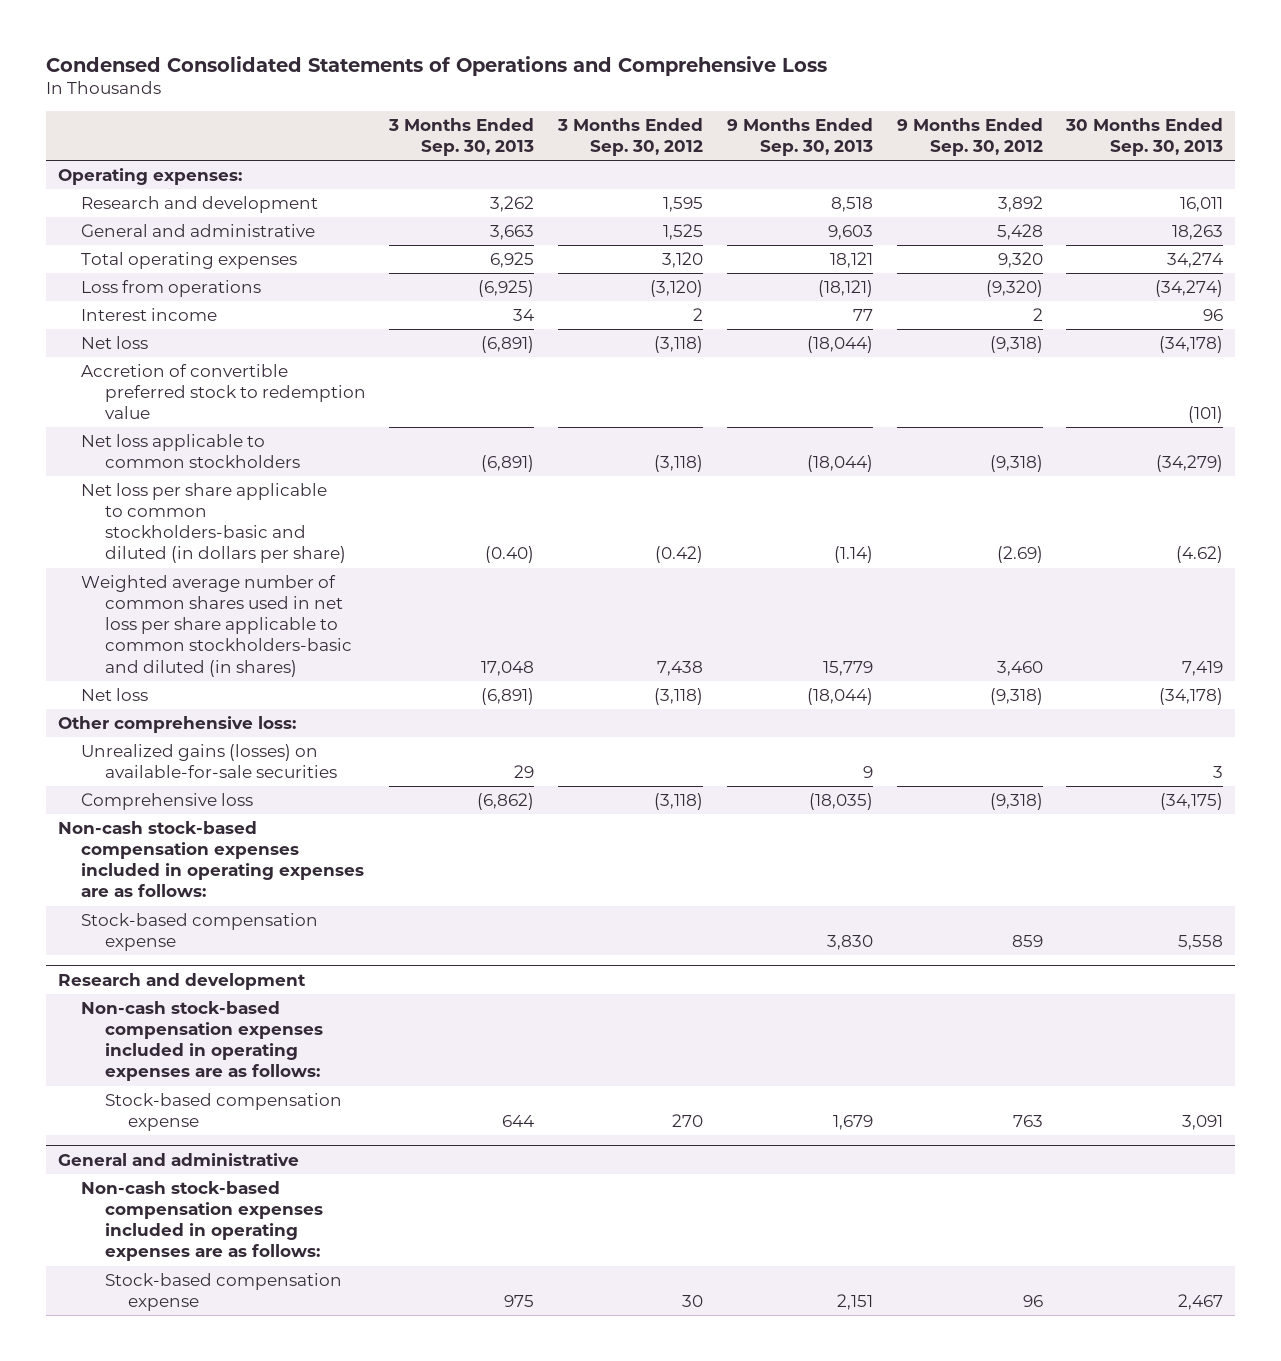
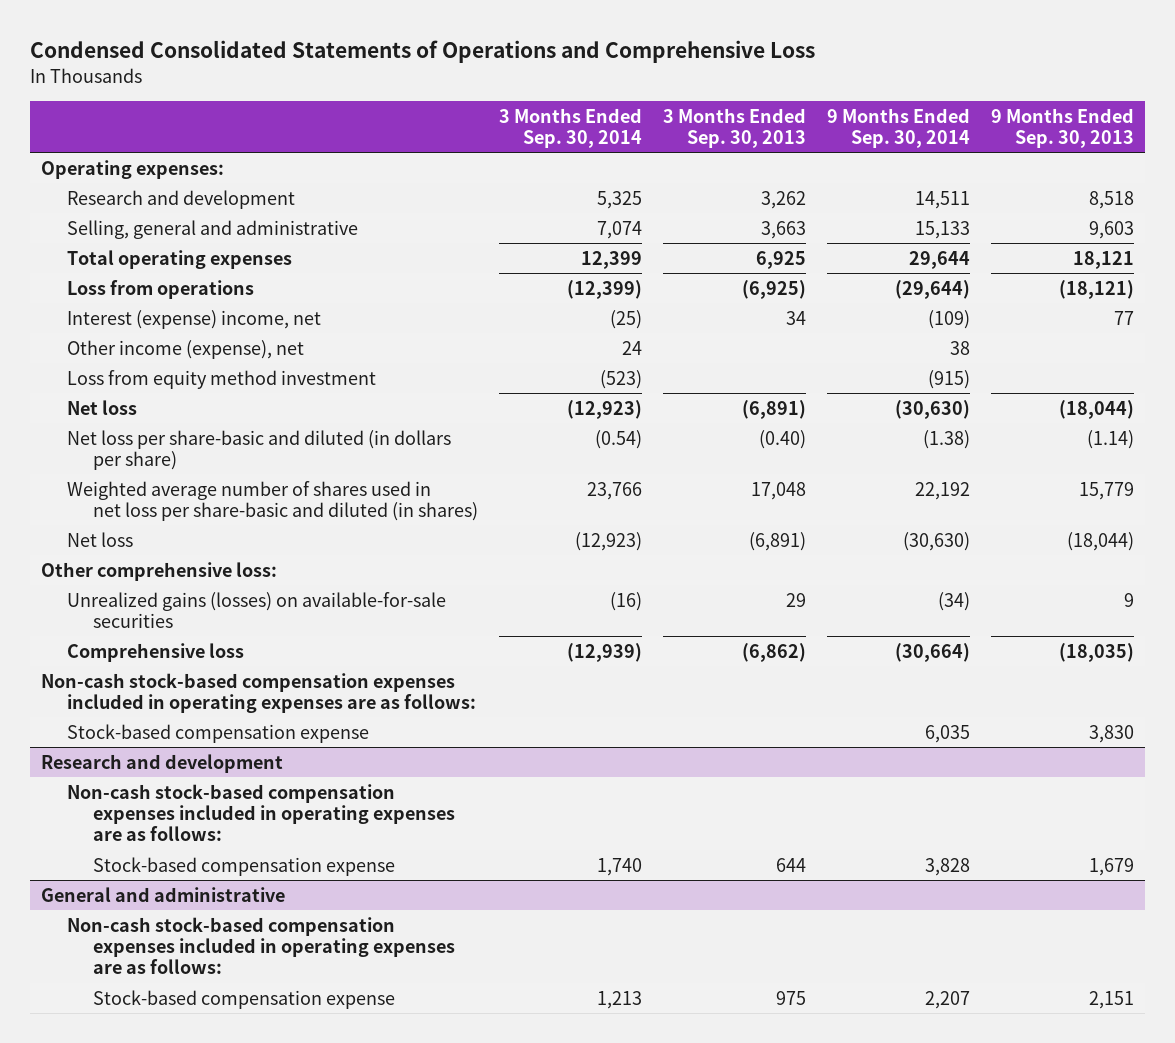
- | 3 Months Ended Sep. 30, 2013 | 3 Months Ended Sep. 30, 2012 | 9 Months Ended Sep. 30, 2013 | 9 Months Ended Sep. 30, 2012 | 30 Months Ended Sep. 30, 2013
+ | 3 Months Ended Sep. 30, 2014 | 3 Months Ended Sep. 30, 2013 | 9 Months Ended Sep. 30, 2014 | 9 Months Ended Sep. 30, 2013
- General and administrative | 3,663 | 1,525 | 9,603 | 5,428 | 18,263
+ Selling, general and administrative | 7,074 | 3,663 | 15,133 | 9,603
- Interest income | 34 | 2 | 77 | 2 | 96
+ Interest (expense) income, net | (25) | 34 | (109) | 77
+ Other income (expense), net | 24 | | 38 |
+ Loss from equity method investment | (523) | | (915) |
- Accretion of convertible preferred stock to redemption value | | | | | (101)
- Net loss applicable to common stockholders | (6,891) | (3,118) | (18,044) | (9,318) | (34,279)
- Net loss per share applicable to common stockholders-basic and diluted (in dollars per share) | (0.40) | (0.42) | (1.14) | (2.69) | (4.62)
- Weighted average number of common shares used in net loss per share applicable to common stockholders-basic and diluted (in shares) | 17,048 | 7,438 | 15,779 | 3,460 | 7,419
+ Net loss per share-basic and diluted (in dollars per share) | (0.54) | (0.40) | (1.38) | (1.14)
+ Weighted average number of shares used in net loss per share-basic and diluted (in shares) | 23,766 | 17,048 | 22,192 | 15,779

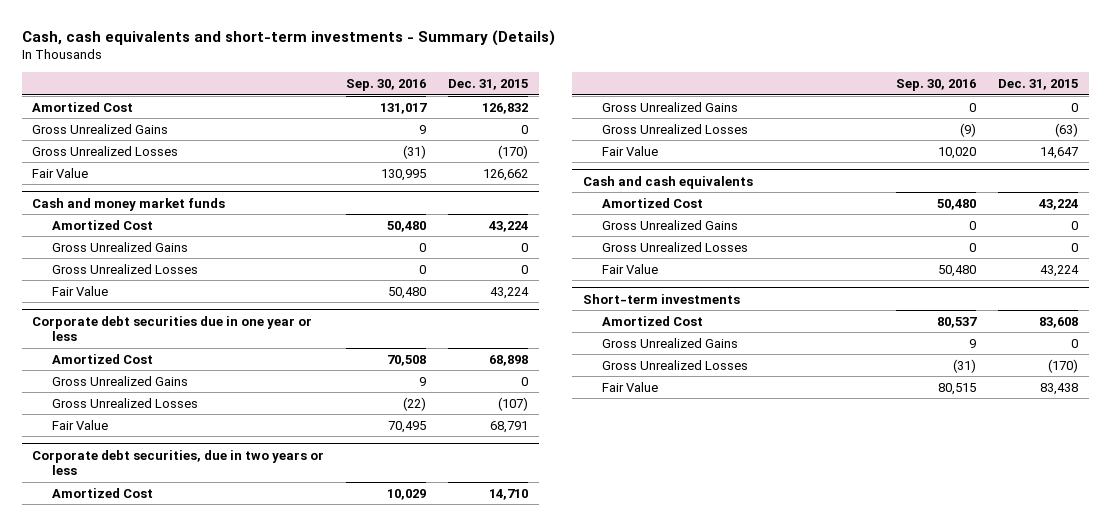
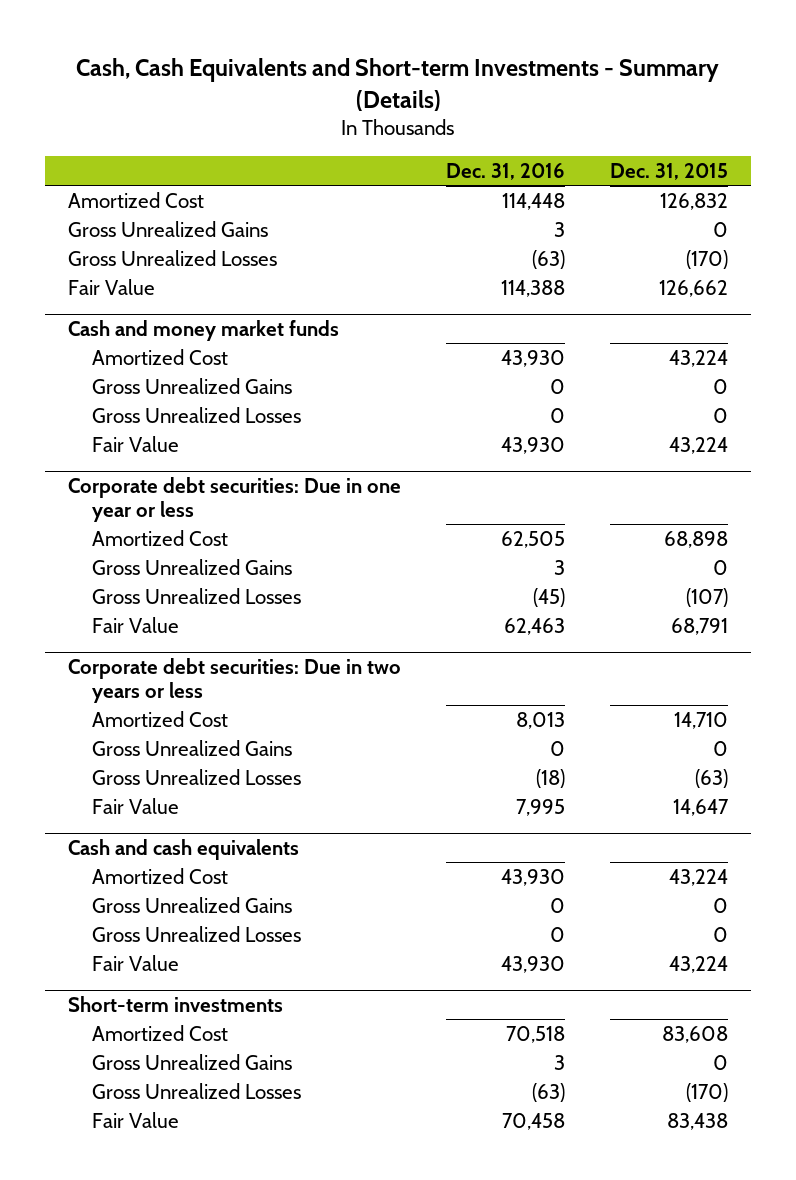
- Cash, cash equivalents and short-term investments - Summary (Details)
+ Cash, Cash Equivalents and Short-term Investments - Summary (Details)
- | Sep. 30, 2016 | Dec. 31, 2015
+ | Dec. 31, 2016 | Dec. 31, 2015
- Corporate debt securities due in one year or less
+ Corporate debt securities: Due in one year or less
- Corporate debt securities, due in two years or less
+ Corporate debt securities: Due in two years or less

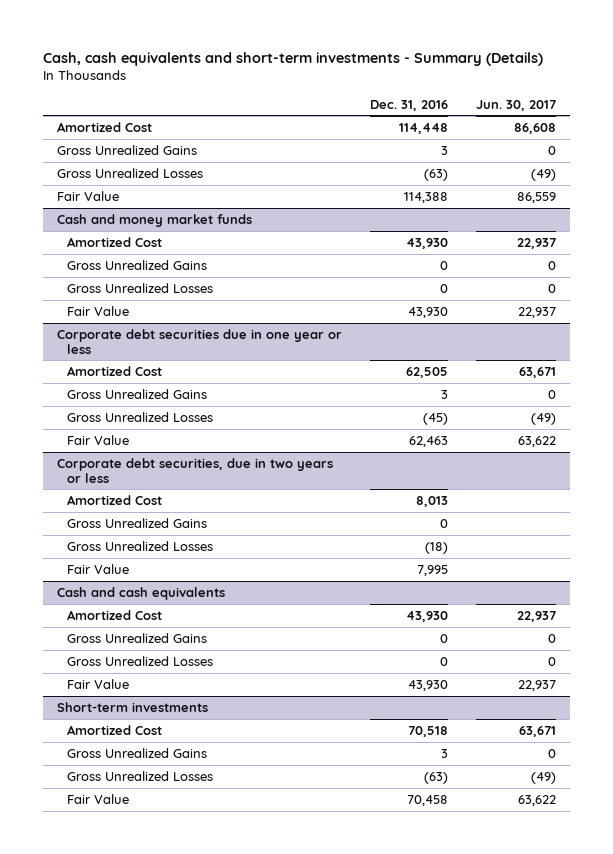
- Cash, Cash Equivalents and Short-term Investments - Summary (Details)
+ Cash, cash equivalents and short-term investments - Summary (Details)
- | Dec. 31, 2016 | Dec. 31, 2015
+ | Dec. 31, 2016 | Jun. 30, 2017
- Corporate debt securities: Due in one year or less
+ Corporate debt securities due in one year or less
- Corporate debt securities: Due in two years or less
+ Corporate debt securities, due in two years or less

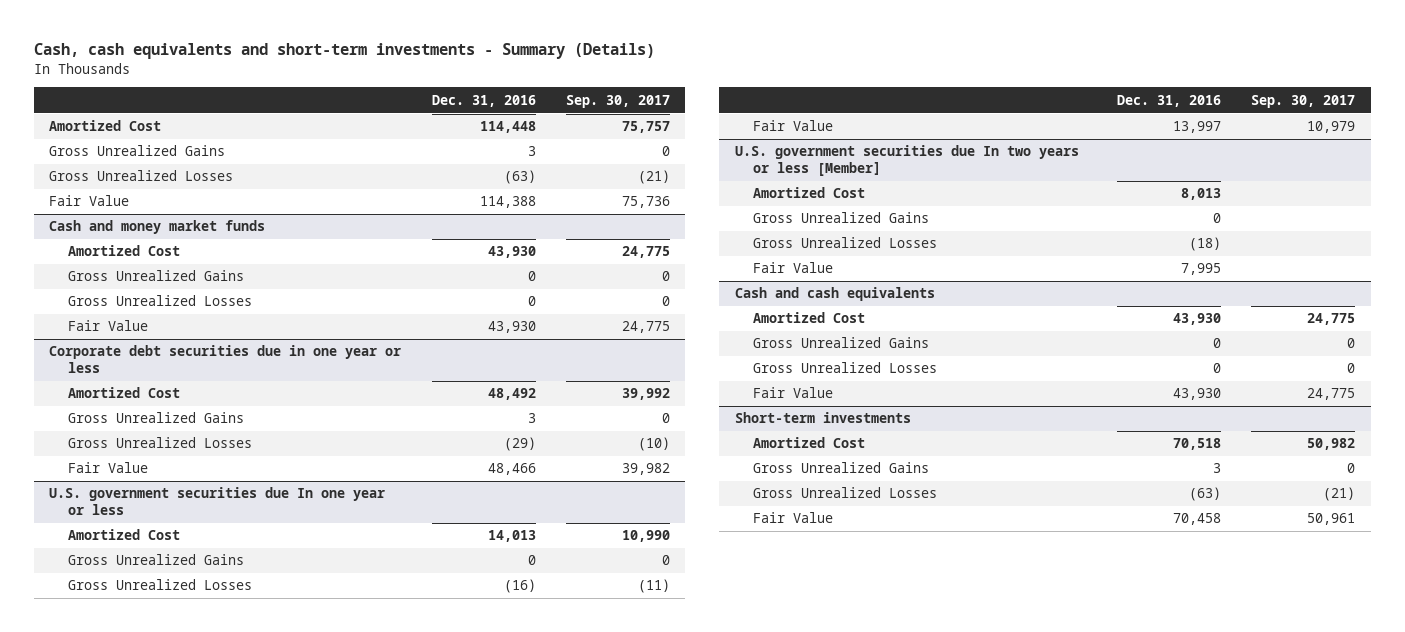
- | Dec. 31, 2016 | Jun. 30, 2017
+ | Dec. 31, 2016 | Sep. 30, 2017
@ Corporate debt securities due in one year or less
- Amortized Cost | 62,505 | 63,671
+ Amortized Cost | 48,492 | 39,992
- Gross Unrealized Losses | (45) | (49)
- Fair Value | 62,463 | 63,622
- Corporate debt securities, due in two years or less
@ Corporate debt securities due in one year or less
+ Gross Unrealized Losses | (29) | (10)
+ Fair Value | 48,466 | 39,982
+ U.S. government securities due In one year or less
+ Amortized Cost | 14,013 | 10,990
+ Gross Unrealized Gains | 0 | 0
+ Gross Unrealized Losses | (16) | (11)
+ Fair Value | 13,997 | 10,979
+ U.S. government securities due In two years or less [Member]

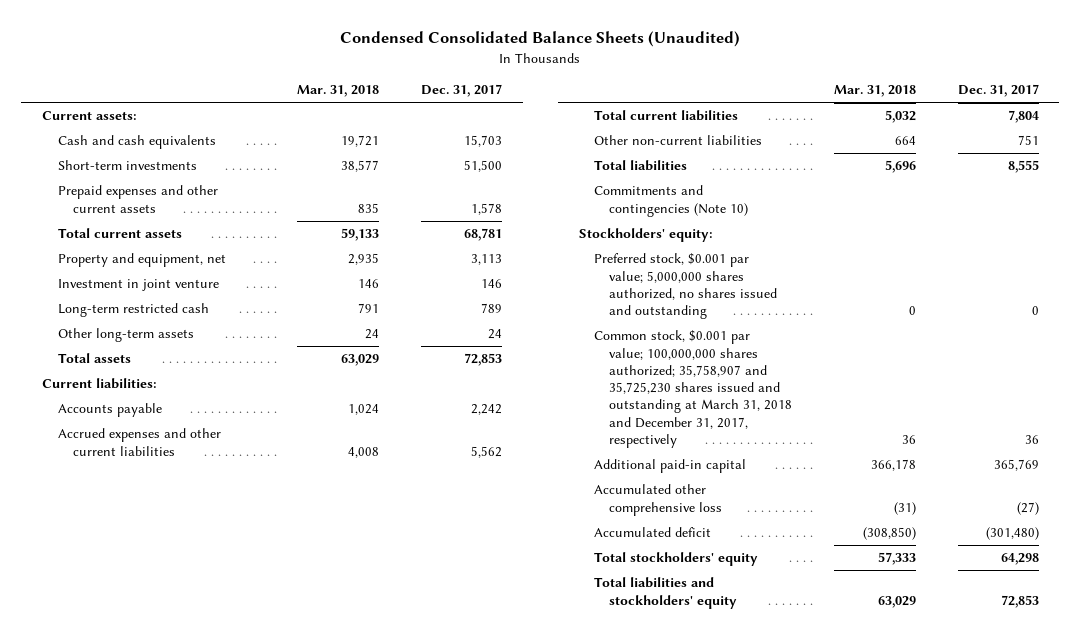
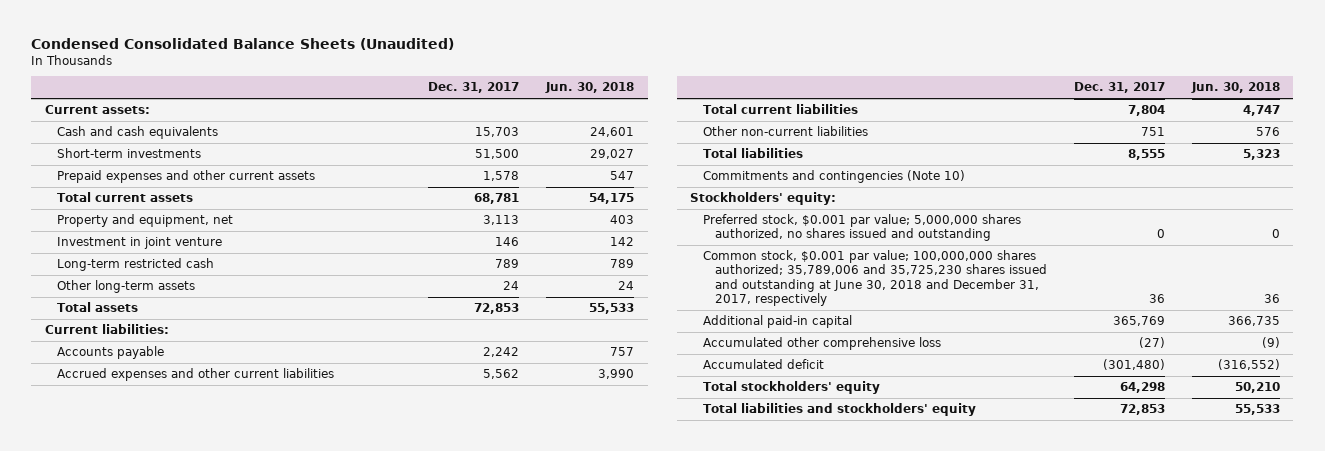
- | Mar. 31, 2018 | Dec. 31, 2017
+ | Dec. 31, 2017 | Jun. 30, 2018
- Common stock, $0.001 par value; 100,000,000 shares authorized; 35,758,907 and 35,725,230 shares issued and outstanding at March 31, 2018 and December 31, 2017, respectively | 36 | 36
+ Common stock, $0.001 par value; 100,000,000 shares authorized; 35,789,006 and 35,725,230 shares issued and outstanding at June 30, 2018 and December 31, 2017, respectively | 36 | 36

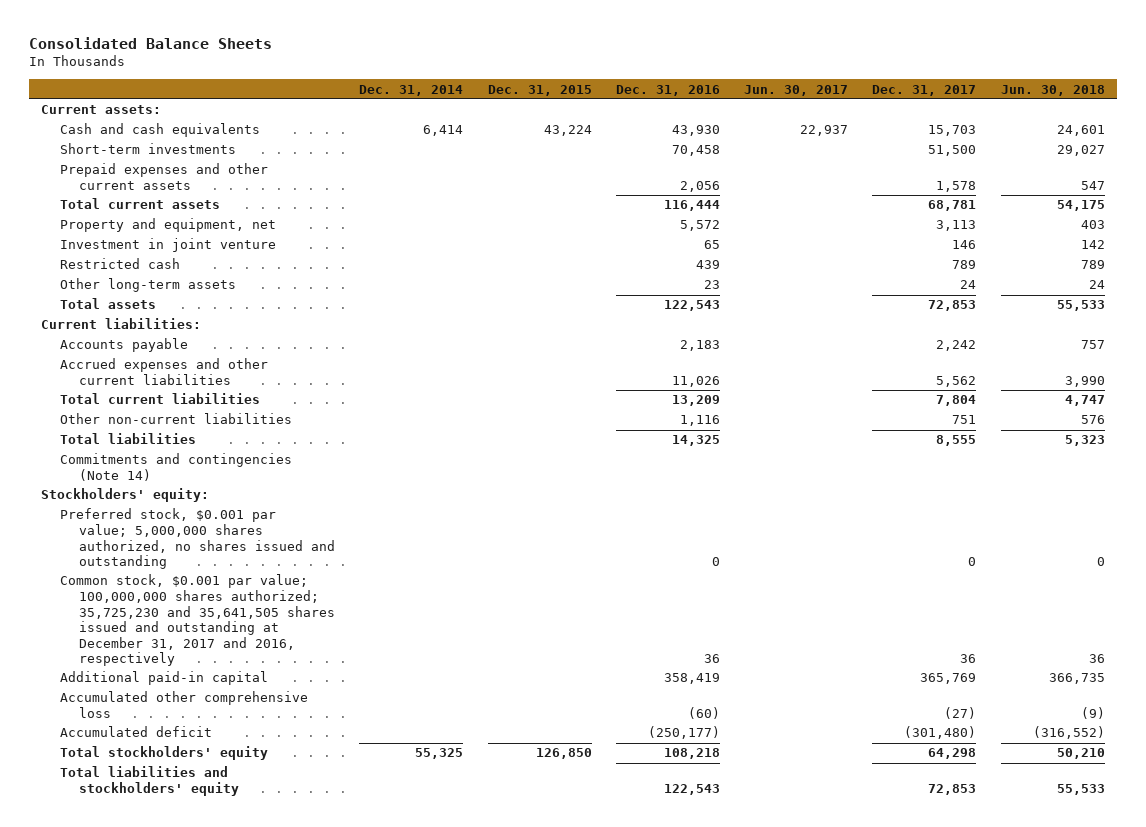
- Condensed Consolidated Balance Sheets (Unaudited)
+ Consolidated Balance Sheets
- | Dec. 31, 2017 | Jun. 30, 2018
+ | Dec. 31, 2014 | Dec. 31, 2015 | Dec. 31, 2016 | Jun. 30, 2017 | Dec. 31, 2017 | Jun. 30, 2018
- Long-term restricted cash | 789 | 789
+ Restricted cash | | | 439 | | 789 | 789
- Commitments and contingencies (Note 10)
+ Commitments and contingencies (Note 14)
- Common stock, $0.001 par value; 100,000,000 shares authorized; 35,789,006 and 35,725,230 shares issued and outstanding at June 30, 2018 and December 31, 2017, respectively | 36 | 36
+ Common stock, $0.001 par value; 100,000,000 shares authorized; 35,725,230 and 35,641,505 shares issued and outstanding at December 31, 2017 and 2016, respectively | | | 36 | | 36 | 36

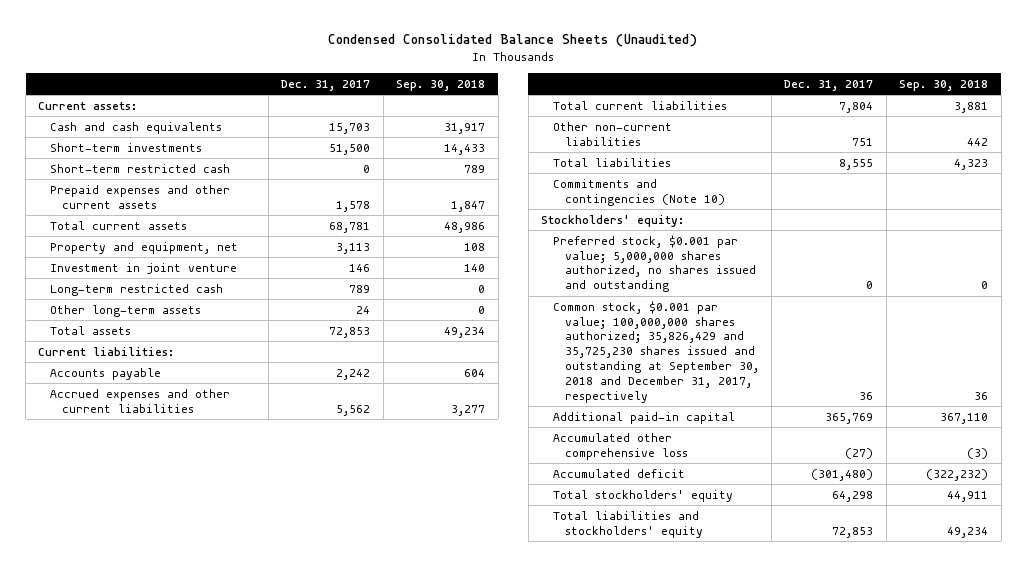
- Consolidated Balance Sheets
+ Condensed Consolidated Balance Sheets (Unaudited)
- | Dec. 31, 2014 | Dec. 31, 2015 | Dec. 31, 2016 | Jun. 30, 2017 | Dec. 31, 2017 | Jun. 30, 2018
+ | Dec. 31, 2017 | Sep. 30, 2018
+ Short-term restricted cash | 0 | 789
- Restricted cash | | | 439 | | 789 | 789
+ Long-term restricted cash | 789 | 0
- Commitments and contingencies (Note 14)
+ Commitments and contingencies (Note 10)
- Common stock, $0.001 par value; 100,000,000 shares authorized; 35,725,230 and 35,641,505 shares issued and outstanding at December 31, 2017 and 2016, respectively | | | 36 | | 36 | 36
+ Common stock, $0.001 par value; 100,000,000 shares authorized; 35,826,429 and 35,725,230 shares issued and outstanding at September 30, 2018 and December 31, 2017, respectively | 36 | 36

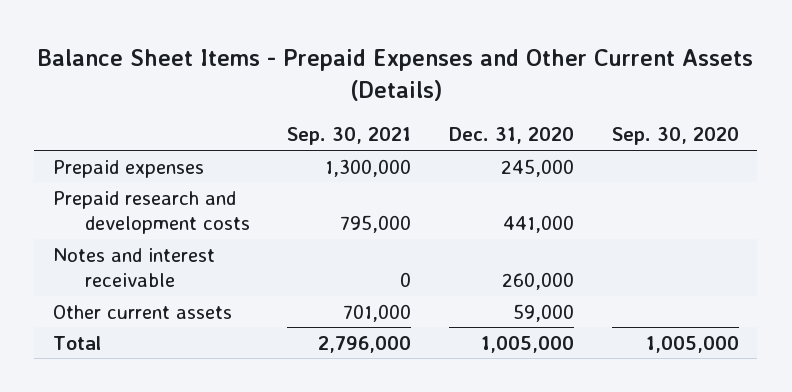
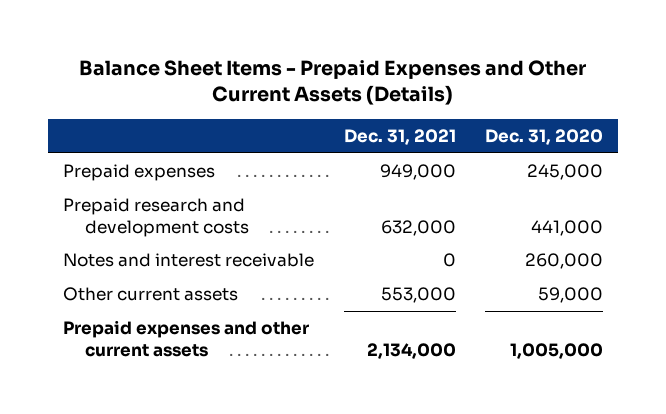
- | Sep. 30, 2021 | Dec. 31, 2020 | Sep. 30, 2020
+ | Dec. 31, 2021 | Dec. 31, 2020
- Total | 2,796,000 | 1,005,000 | 1,005,000
+ Prepaid expenses and other current assets | 2,134,000 | 1,005,000

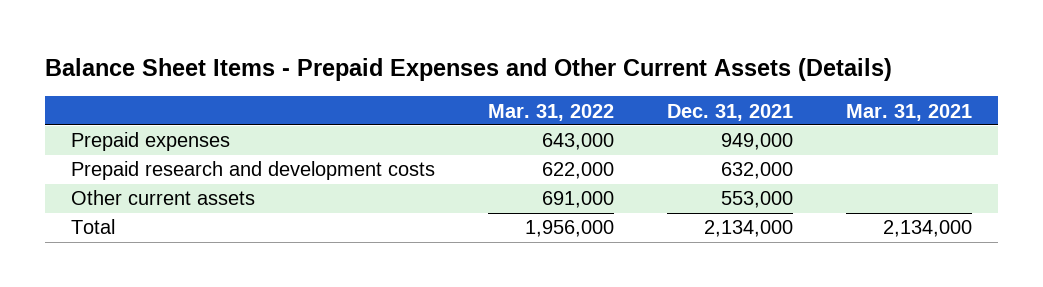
- | Dec. 31, 2021 | Dec. 31, 2020
+ | Mar. 31, 2022 | Dec. 31, 2021 | Mar. 31, 2021
- Notes and interest receivable | 0 | 260,000
- Prepaid expenses and other current assets | 2,134,000 | 1,005,000
+ Total | 1,956,000 | 2,134,000 | 2,134,000

